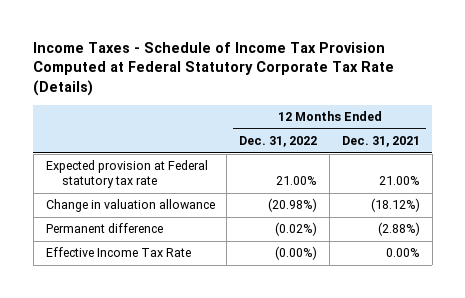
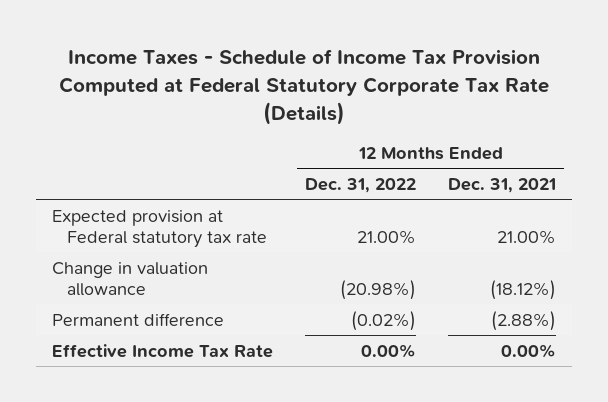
- Effective Income Tax Rate | (0.00%) | 0.00%
+ Effective Income Tax Rate | 0.00% | 0.00%

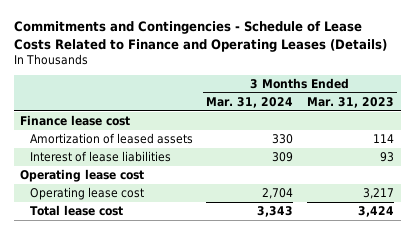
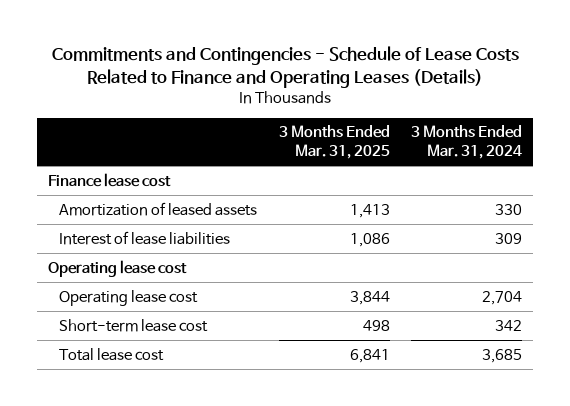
- | 3 Months Ended Mar. 31, 2024 | 3 Months Ended Mar. 31, 2023
+ | 3 Months Ended Mar. 31, 2025 | 3 Months Ended Mar. 31, 2024
- Total lease cost | 3,343 | 3,424
+ Short-term lease cost | 498 | 342
+ Total lease cost | 6,841 | 3,685

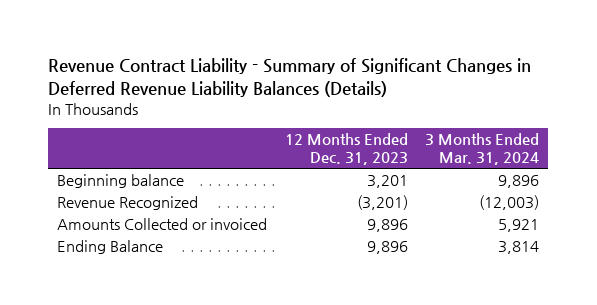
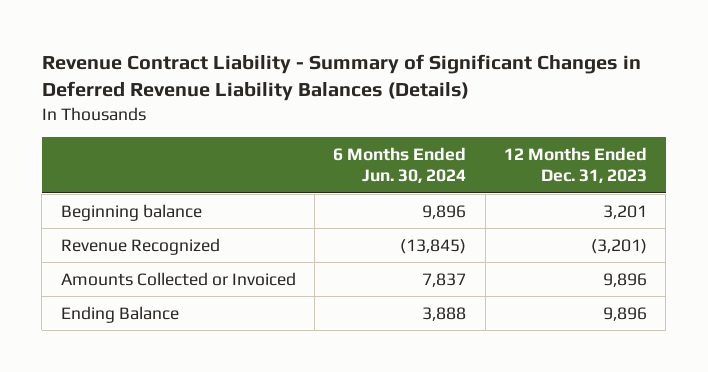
- | 12 Months Ended Dec. 31, 2023 | 3 Months Ended Mar. 31, 2024
+ | 6 Months Ended Jun. 30, 2024 | 12 Months Ended Dec. 31, 2023
- Amounts Collected or invoiced | 9,896 | 5,921
+ Amounts Collected or Invoiced | 7,837 | 9,896

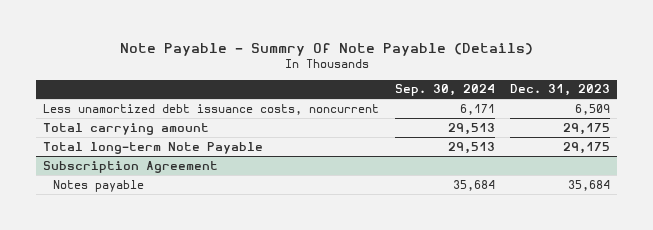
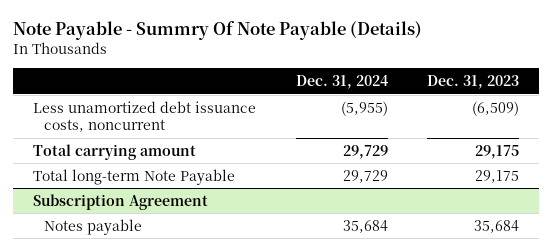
- | Sep. 30, 2024 | Dec. 31, 2023
+ | Dec. 31, 2024 | Dec. 31, 2023
- Less unamortized debt issuance costs, noncurrent | 6,171 | 6,509
+ Less unamortized debt issuance costs, noncurrent | (5,955) | (6,509)

